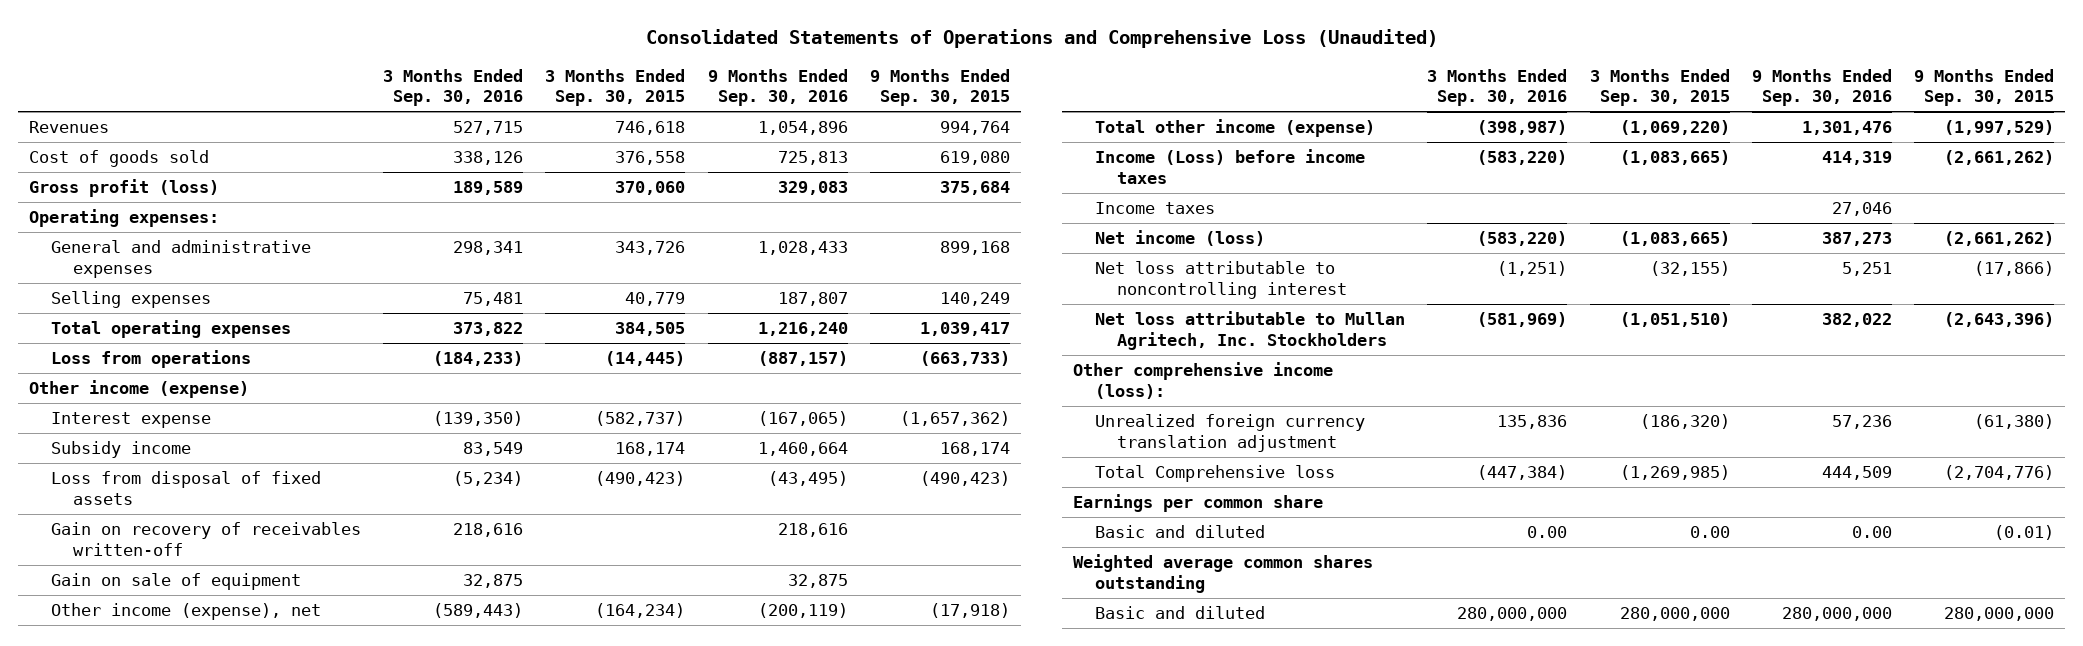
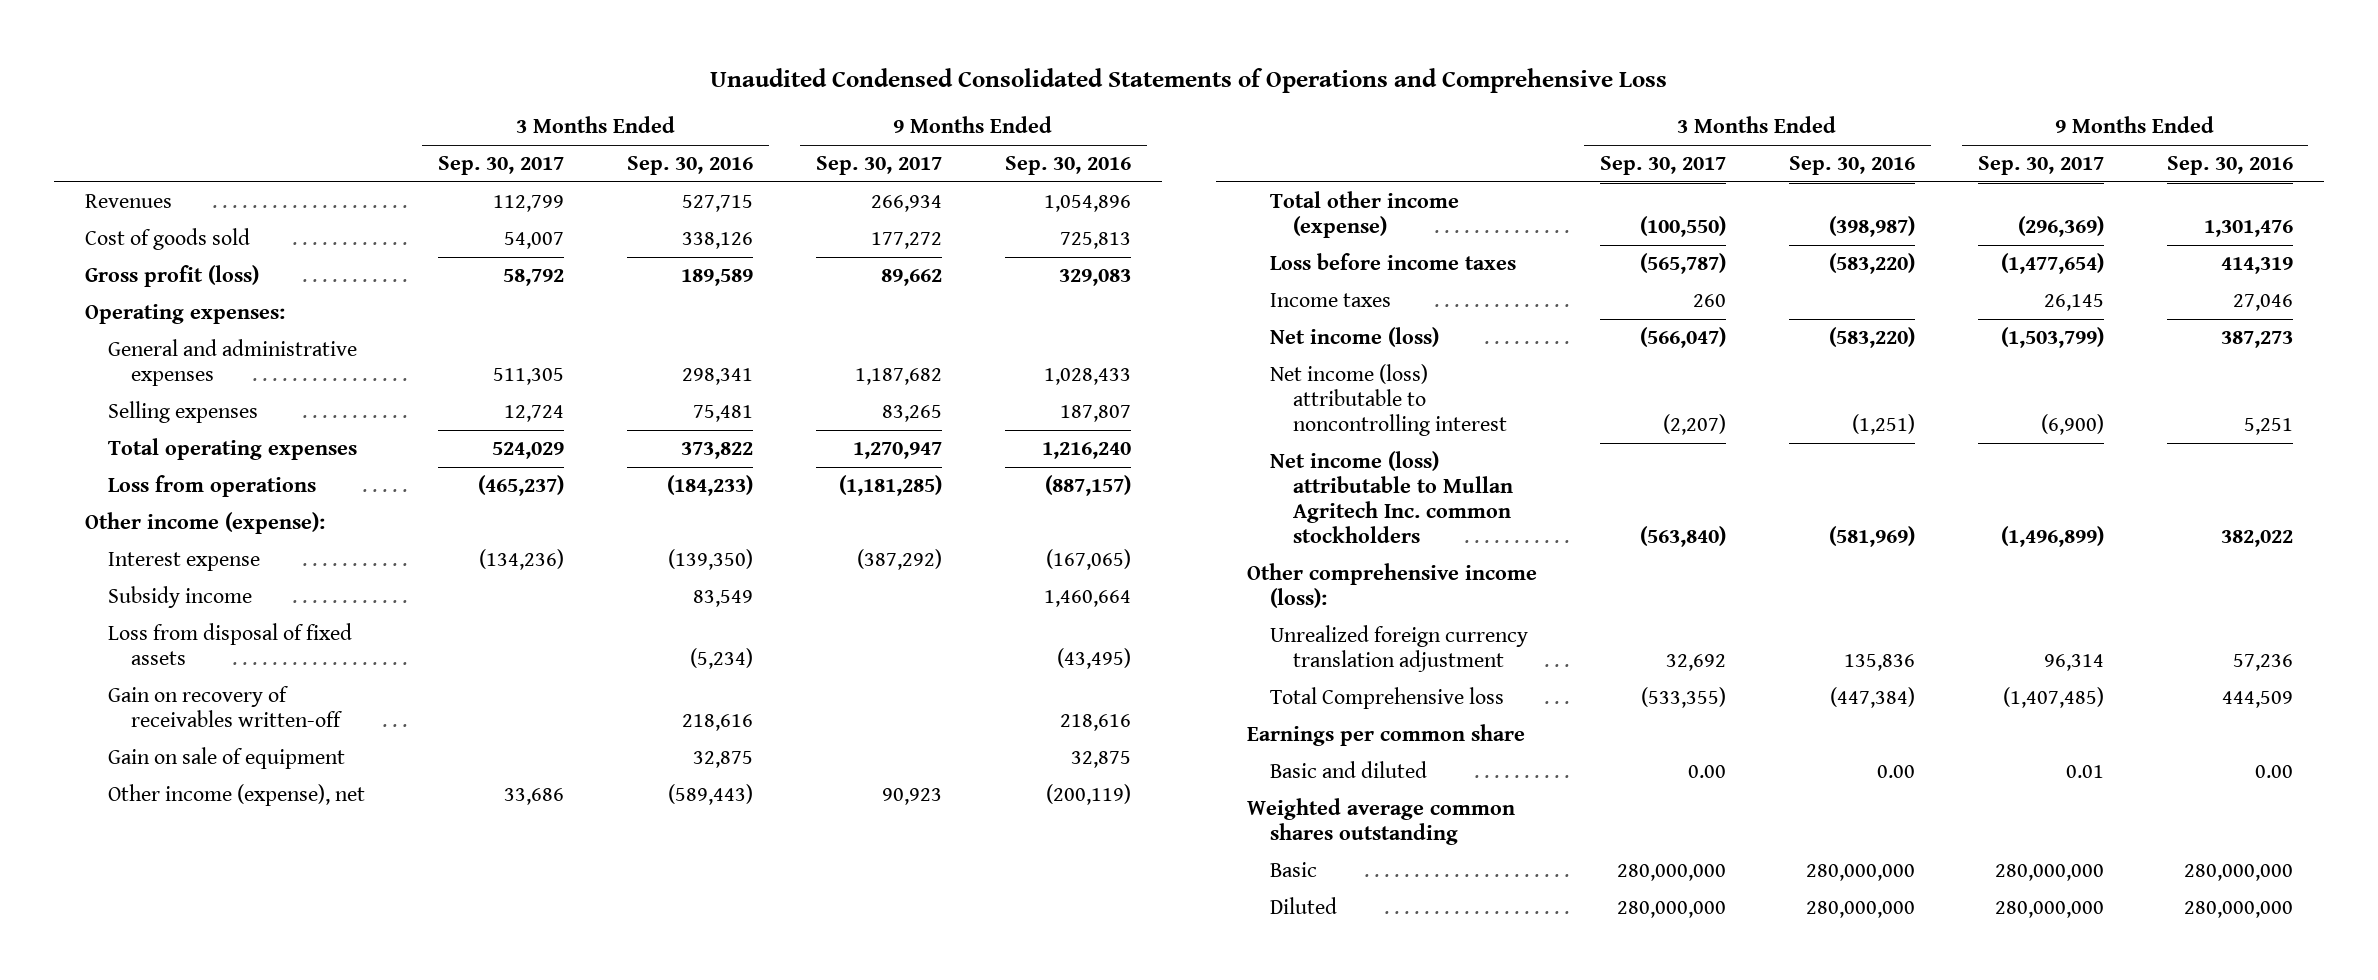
- Consolidated Statements of Operations and Comprehensive Loss (Unaudited)
+ Unaudited Condensed Consolidated Statements of Operations and Comprehensive Loss
- | 3 Months Ended Sep. 30, 2016 | 3 Months Ended Sep. 30, 2015 | 9 Months Ended Sep. 30, 2016 | 9 Months Ended Sep. 30, 2015
+ | 3 Months Ended Sep. 30, 2017 | 3 Months Ended Sep. 30, 2016 | 9 Months Ended Sep. 30, 2017 | 9 Months Ended Sep. 30, 2016
- Other income (expense)
+ Other income (expense):
- Income (Loss) before income taxes | (583,220) | (1,083,665) | 414,319 | (2,661,262)
+ Loss before income taxes | (565,787) | (583,220) | (1,477,654) | 414,319
- Net loss attributable to noncontrolling interest | (1,251) | (32,155) | 5,251 | (17,866)
- Net loss attributable to Mullan Agritech, Inc. Stockholders | (581,969) | (1,051,510) | 382,022 | (2,643,396)
+ Net income (loss) attributable to noncontrolling interest | (2,207) | (1,251) | (6,900) | 5,251
+ Net income (loss) attributable to Mullan Agritech Inc. common stockholders | (563,840) | (581,969) | (1,496,899) | 382,022
- Basic and diluted | 280,000,000 | 280,000,000 | 280,000,000 | 280,000,000
+ Basic | 280,000,000 | 280,000,000 | 280,000,000 | 280,000,000
+ Diluted | 280,000,000 | 280,000,000 | 280,000,000 | 280,000,000

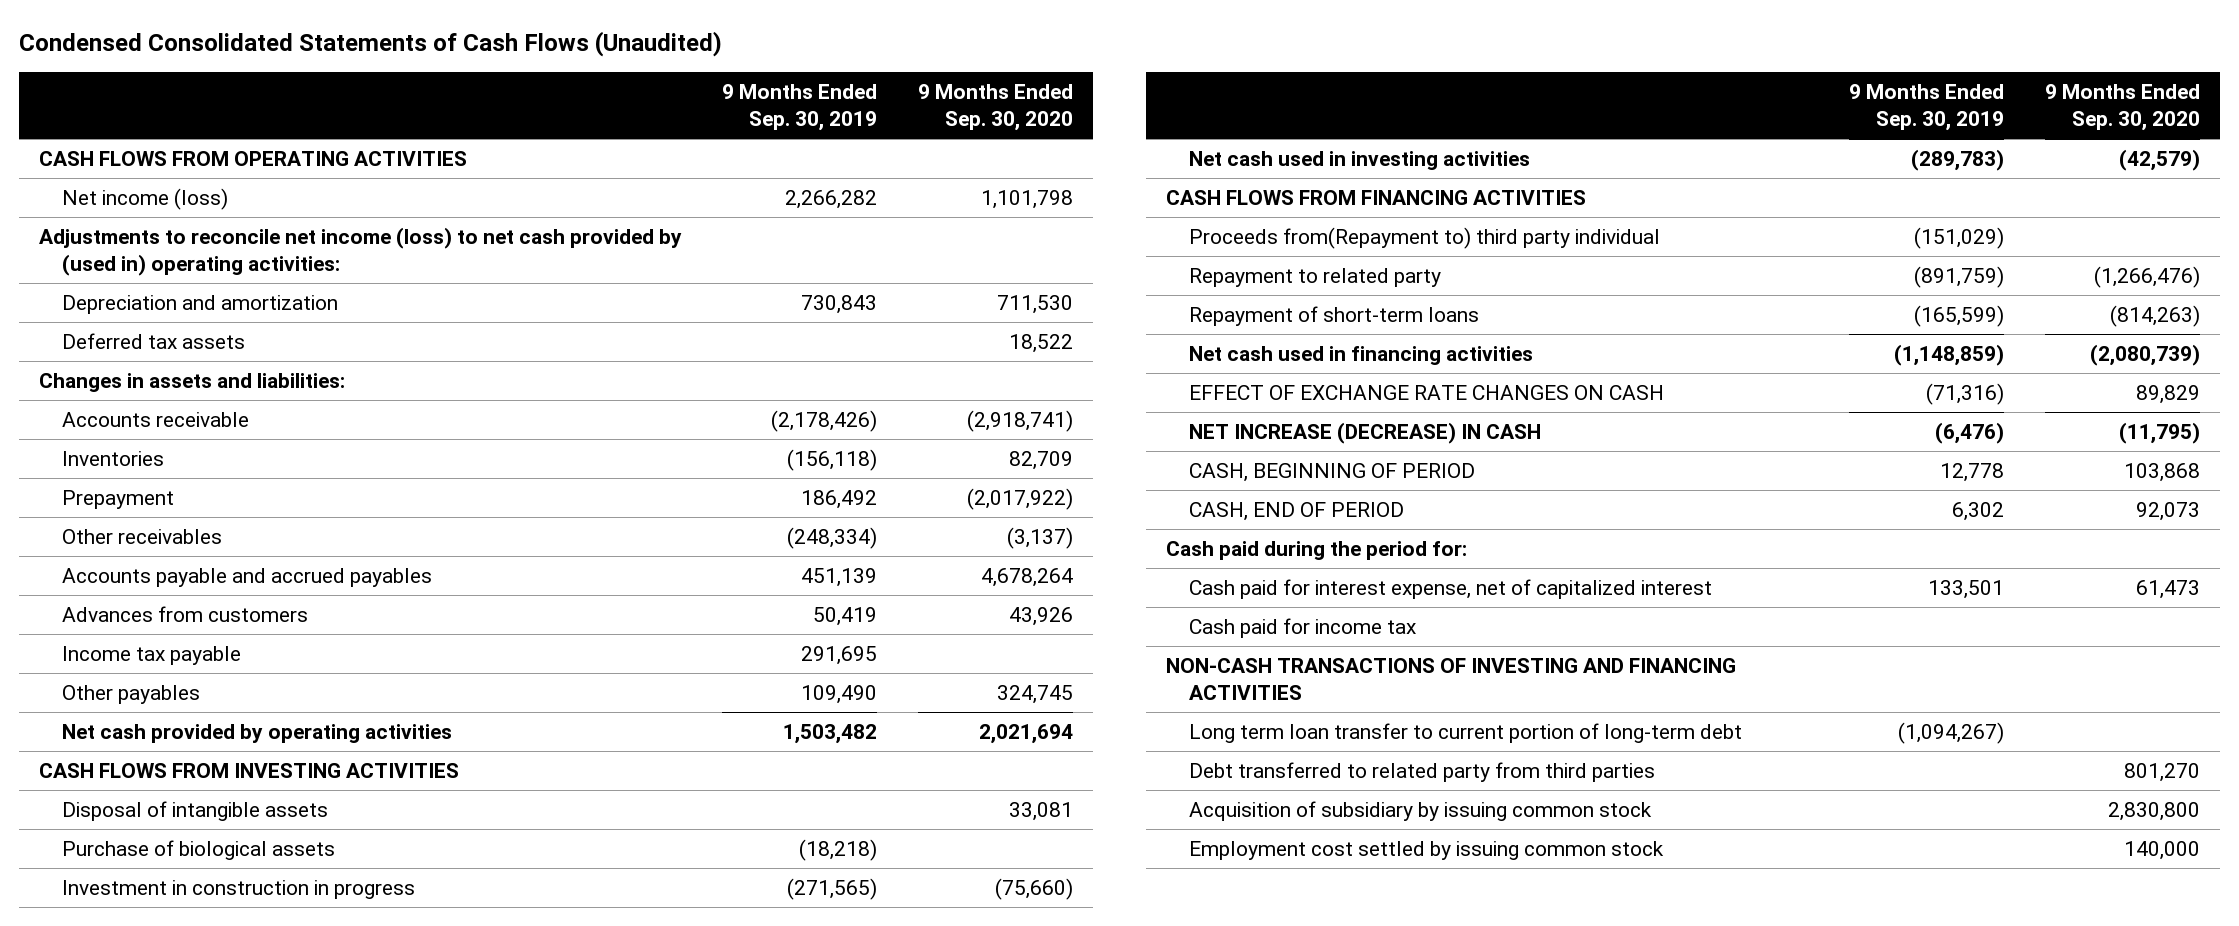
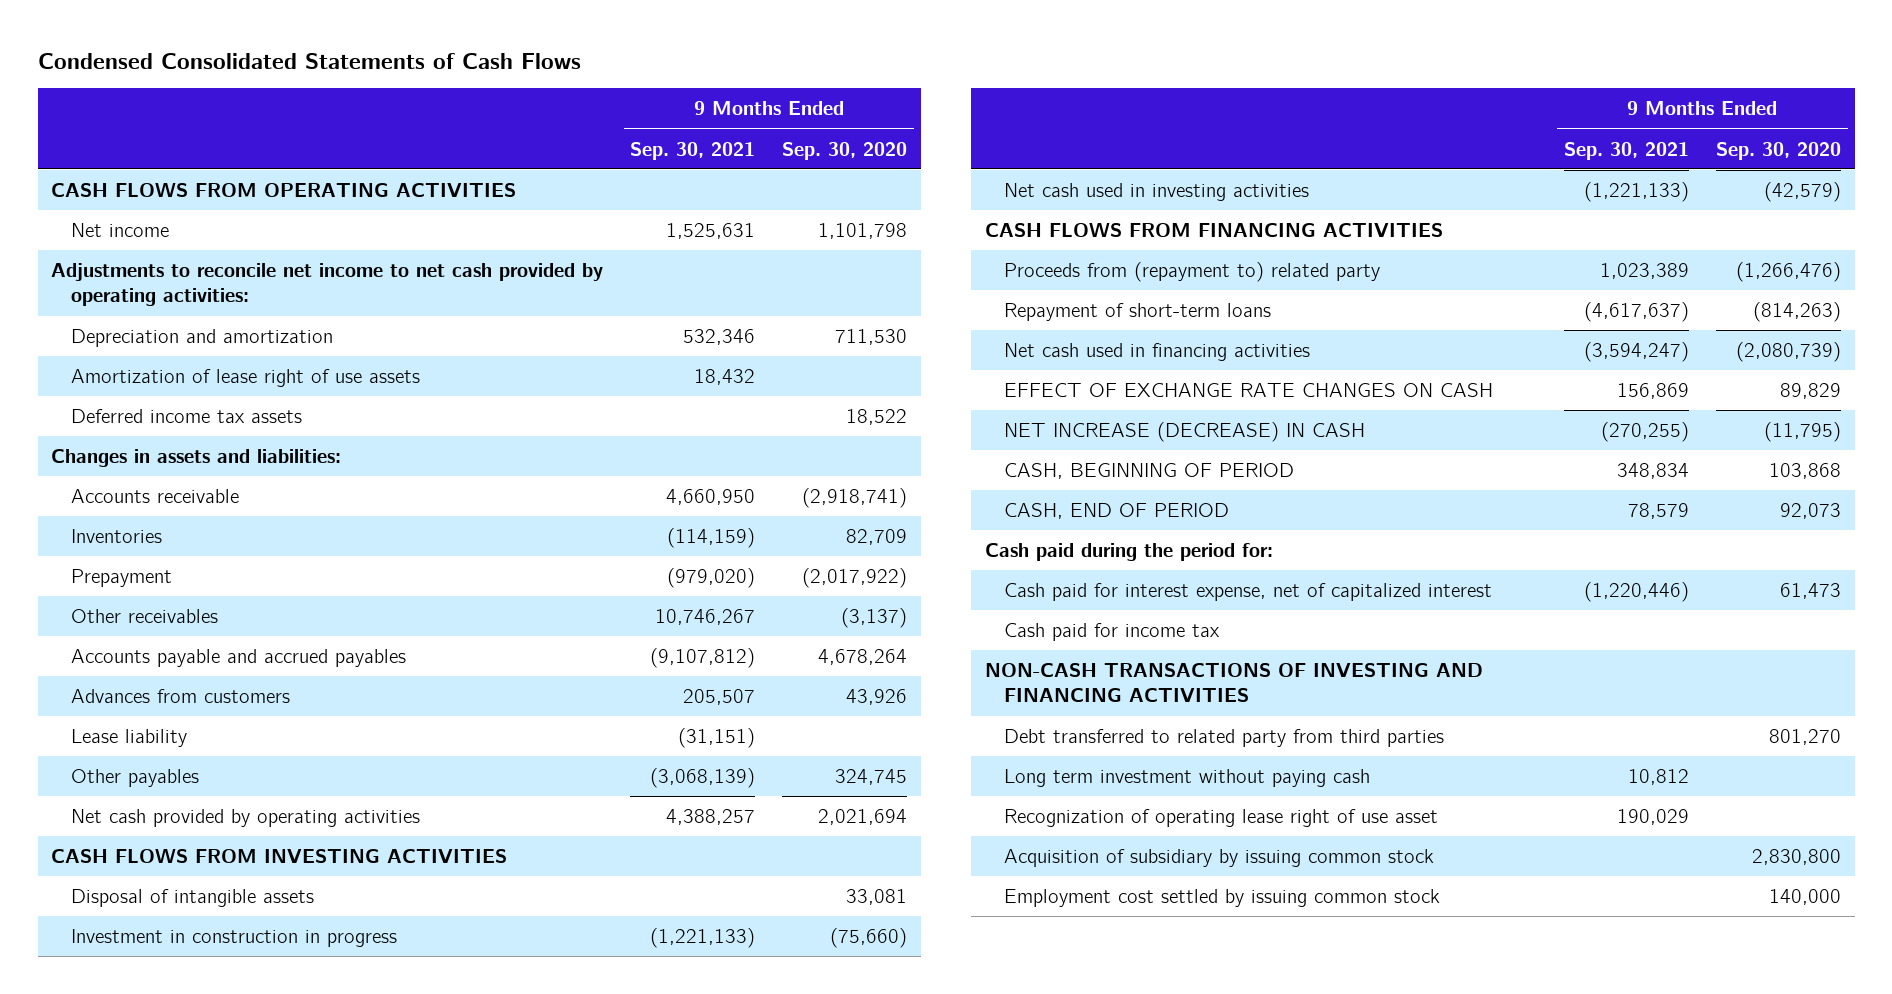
- Condensed Consolidated Statements of Cash Flows (Unaudited)
+ Condensed Consolidated Statements of Cash Flows
- | 9 Months Ended Sep. 30, 2019 | 9 Months Ended Sep. 30, 2020
+ | 9 Months Ended Sep. 30, 2021 | 9 Months Ended Sep. 30, 2020
- Net income (loss) | 2,266,282 | 1,101,798
- Adjustments to reconcile net income (loss) to net cash provided by (used in) operating activities:
+ Net income | 1,525,631 | 1,101,798
+ Adjustments to reconcile net income to net cash provided by operating activities:
- Deferred tax assets | | 18,522
+ Amortization of lease right of use assets | 18,432 |
+ Deferred income tax assets | | 18,522
- Income tax payable | 291,695 |
+ Lease liability | (31,151) |
- Purchase of biological assets | (18,218) |
- Proceeds from(Repayment to) third party individual | (151,029) |
- Repayment to related party | (891,759) | (1,266,476)
+ Proceeds from (repayment to) related party | 1,023,389 | (1,266,476)
- Long term loan transfer to current portion of long-term debt | (1,094,267) |
+ Long term investment without paying cash | 10,812 |
+ Recognization of operating lease right of use asset | 190,029 |

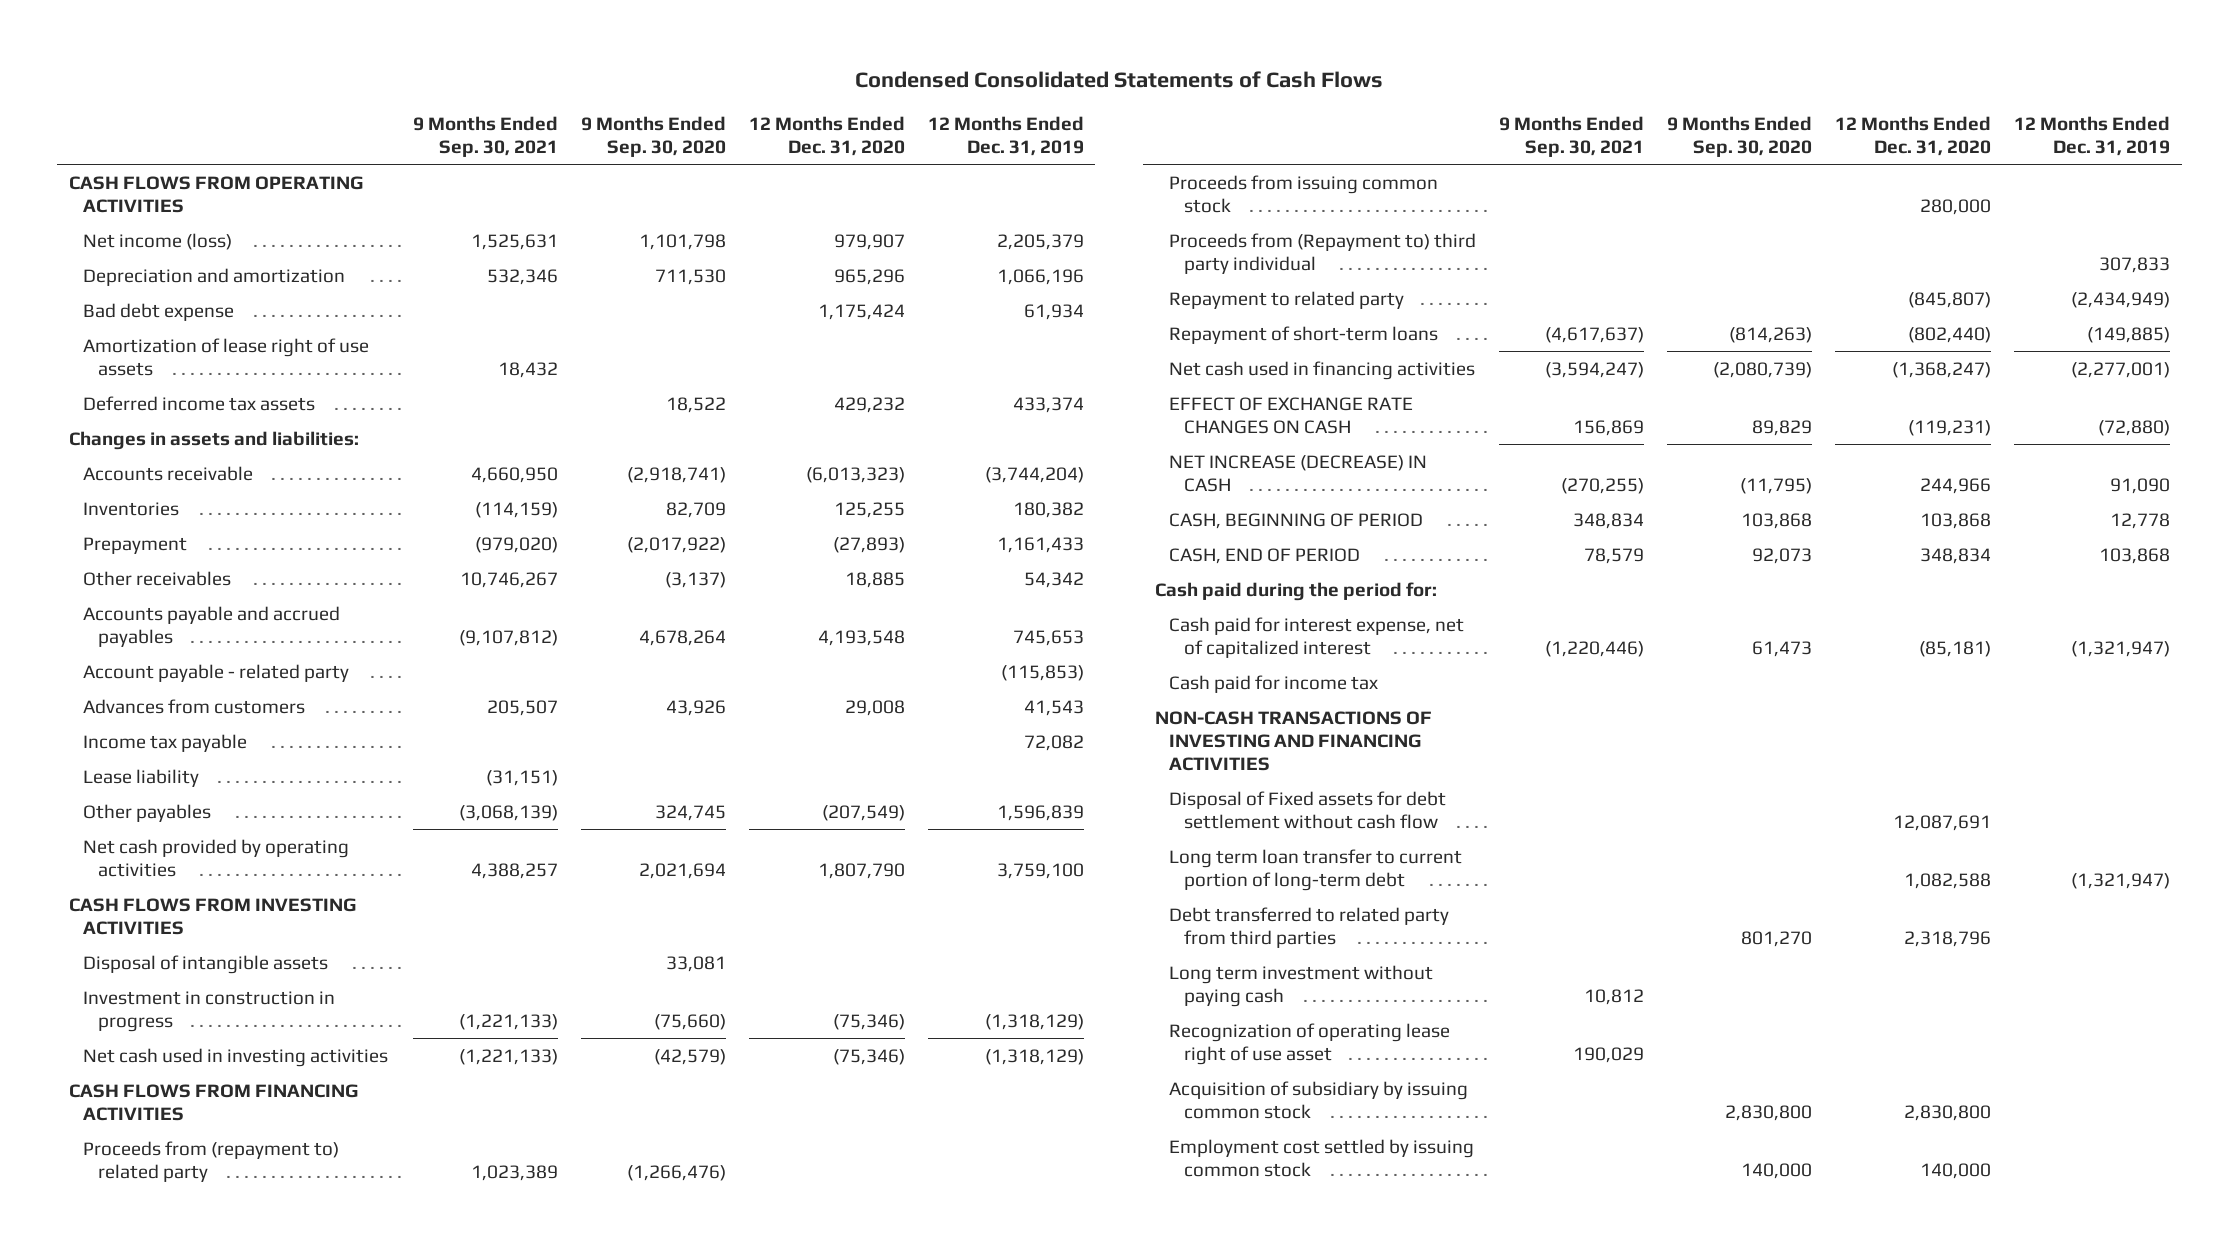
- | 9 Months Ended Sep. 30, 2021 | 9 Months Ended Sep. 30, 2020
+ | 9 Months Ended Sep. 30, 2021 | 9 Months Ended Sep. 30, 2020 | 12 Months Ended Dec. 31, 2020 | 12 Months Ended Dec. 31, 2019
- Net income | 1,525,631 | 1,101,798
- Adjustments to reconcile net income to net cash provided by operating activities:
+ Net income (loss) | 1,525,631 | 1,101,798 | 979,907 | 2,205,379
+ Bad debt expense | | | 1,175,424 | 61,934
+ Account payable - related party | | | | (115,853)
+ Income tax payable | | | | 72,082
+ Proceeds from issuing common stock | | | 280,000 |
+ Proceeds from (Repayment to) third party individual | | | | 307,833
+ Repayment to related party | | | (845,807) | (2,434,949)
+ Disposal of Fixed assets for debt settlement without cash flow | | | 12,087,691 |
+ Long term loan transfer to current portion of long-term debt | | | 1,082,588 | (1,321,947)

